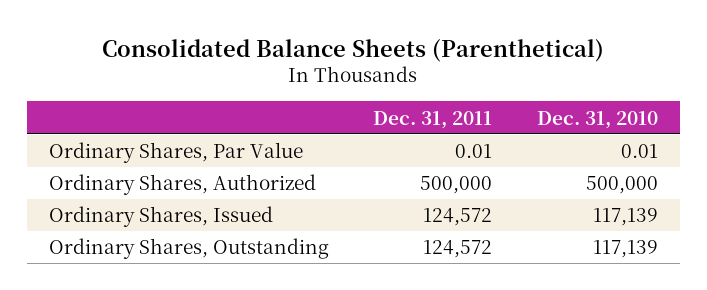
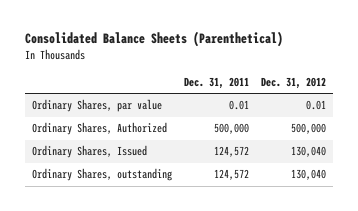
- | Dec. 31, 2011 | Dec. 31, 2010
+ | Dec. 31, 2011 | Dec. 31, 2012
- Ordinary Shares, Par Value | 0.01 | 0.01
+ Ordinary Shares, par value | 0.01 | 0.01
- Ordinary Shares, Outstanding | 124,572 | 117,139
+ Ordinary Shares, outstanding | 124,572 | 130,040

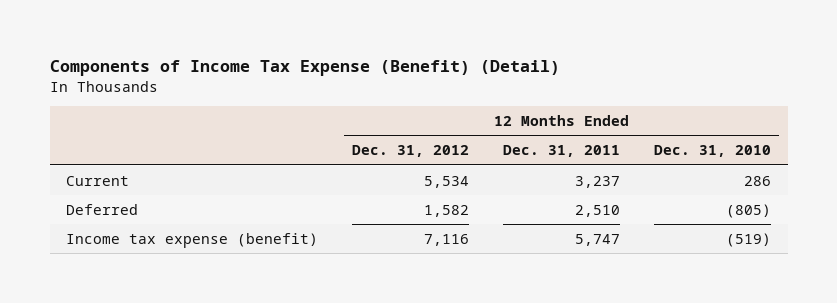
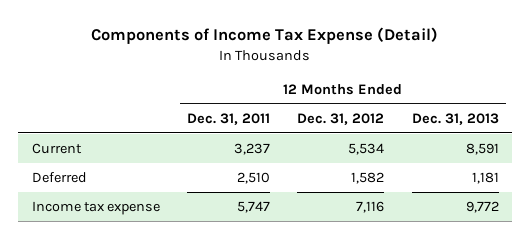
- Components of Income Tax Expense (Benefit) (Detail)
+ Components of Income Tax Expense (Detail)
- | 12 Months Ended Dec. 31, 2012 | 12 Months Ended Dec. 31, 2011 | 12 Months Ended Dec. 31, 2010
+ | 12 Months Ended Dec. 31, 2011 | 12 Months Ended Dec. 31, 2012 | 12 Months Ended Dec. 31, 2013
- Income tax expense (benefit) | 7,116 | 5,747 | (519)
+ Income tax expense | 5,747 | 7,116 | 9,772

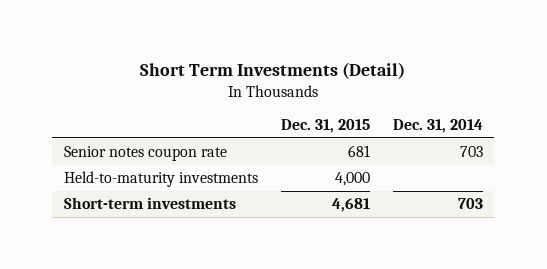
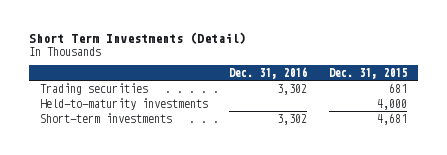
- | Dec. 31, 2015 | Dec. 31, 2014
+ | Dec. 31, 2016 | Dec. 31, 2015
- Senior notes coupon rate | 681 | 703
+ Trading securities | 3,302 | 681

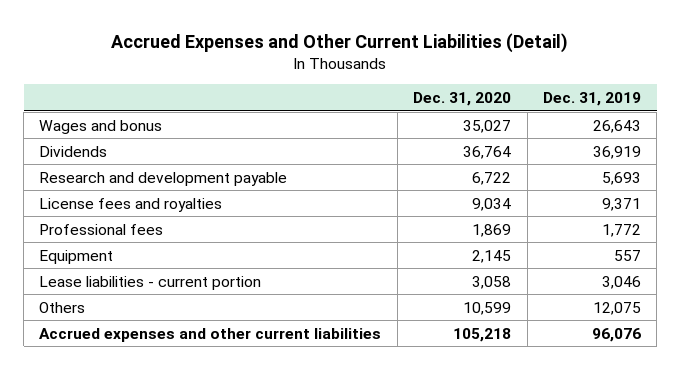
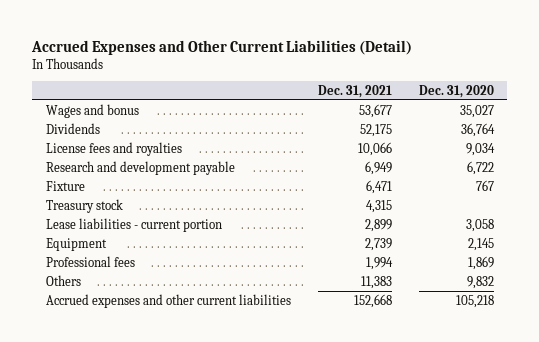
- | Dec. 31, 2020 | Dec. 31, 2019
+ | Dec. 31, 2021 | Dec. 31, 2020
moved down: Research and development payable | 6,949 | 6,722
+ Fixture | 6,471 | 767
+ Treasury stock | 4,315 |
- Others | 10,599 | 12,075
moved down: Equipment | 2,739 | 2,145
moved down: Professional fees | 1,994 | 1,869
+ Others | 11,383 | 9,832

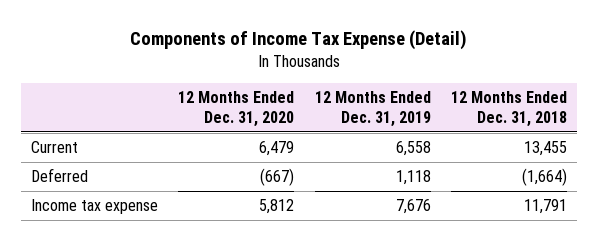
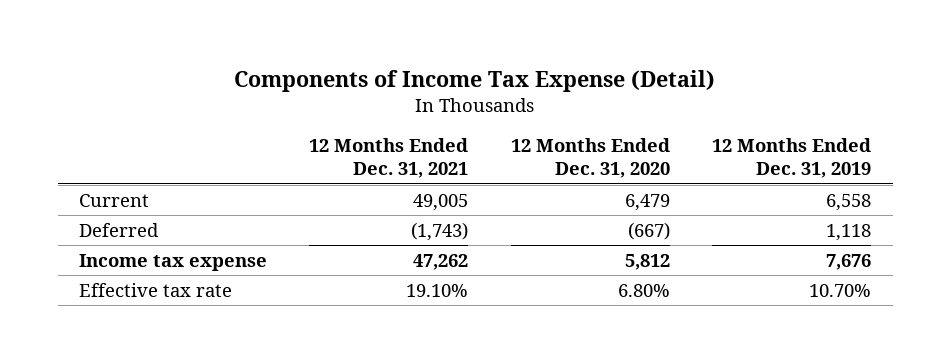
- | 12 Months Ended Dec. 31, 2020 | 12 Months Ended Dec. 31, 2019 | 12 Months Ended Dec. 31, 2018
+ | 12 Months Ended Dec. 31, 2021 | 12 Months Ended Dec. 31, 2020 | 12 Months Ended Dec. 31, 2019
+ Effective tax rate | 19.10% | 6.80% | 10.70%

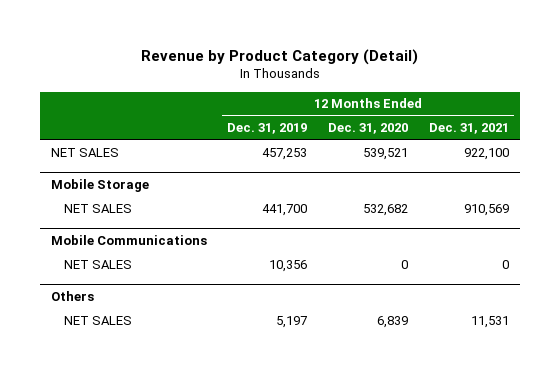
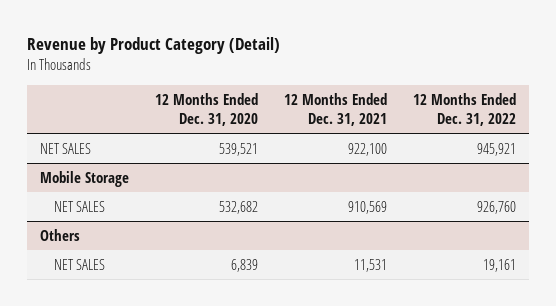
- | 12 Months Ended Dec. 31, 2019 | 12 Months Ended Dec. 31, 2020 | 12 Months Ended Dec. 31, 2021
+ | 12 Months Ended Dec. 31, 2020 | 12 Months Ended Dec. 31, 2021 | 12 Months Ended Dec. 31, 2022
- Mobile Communications
- NET SALES | 10,356 | 0 | 0

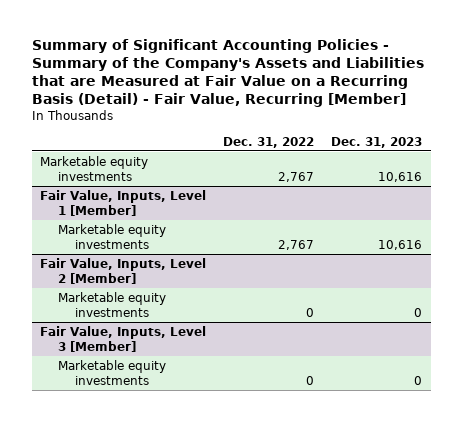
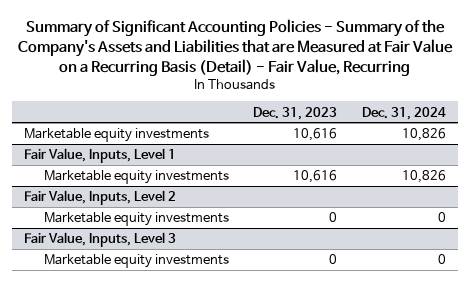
- Summary of Significant Accounting Policies - Summary of the Company's Assets and Liabilities that are Measured at Fair Value on a Recurring Basis (Detail) - Fair Value, Recurring [Member]
+ Summary of Significant Accounting Policies - Summary of the Company's Assets and Liabilities that are Measured at Fair Value on a Recurring Basis (Detail) - Fair Value, Recurring
- | Dec. 31, 2022 | Dec. 31, 2023
+ | Dec. 31, 2023 | Dec. 31, 2024
- Fair Value, Inputs, Level 1 [Member]
+ Fair Value, Inputs, Level 1
- Fair Value, Inputs, Level 2 [Member]
+ Fair Value, Inputs, Level 2
- Fair Value, Inputs, Level 3 [Member]
+ Fair Value, Inputs, Level 3

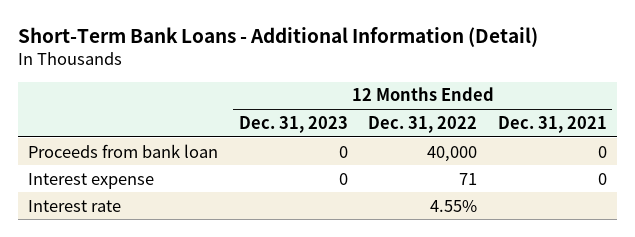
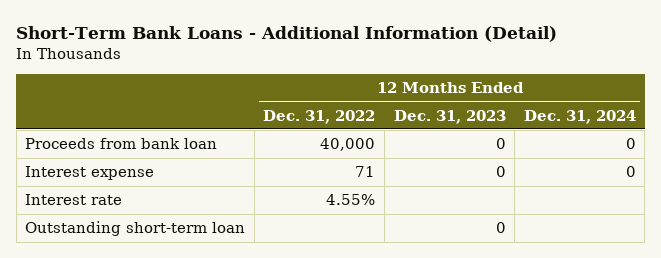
- | 12 Months Ended Dec. 31, 2023 | 12 Months Ended Dec. 31, 2022 | 12 Months Ended Dec. 31, 2021
+ | 12 Months Ended Dec. 31, 2022 | 12 Months Ended Dec. 31, 2023 | 12 Months Ended Dec. 31, 2024
+ Outstanding short-term loan | | 0 |

